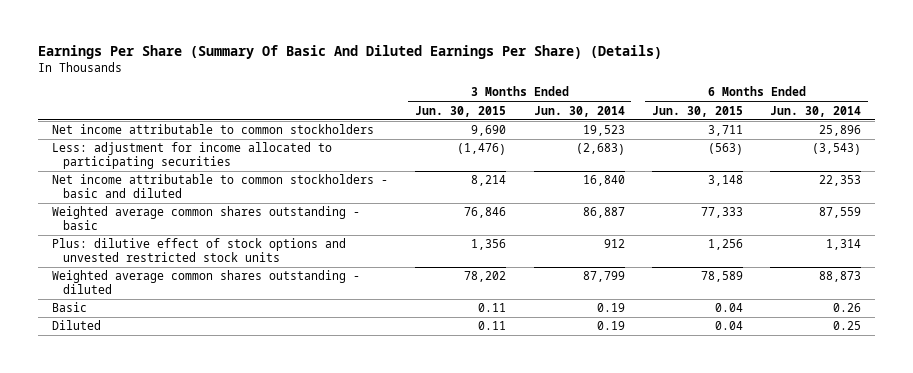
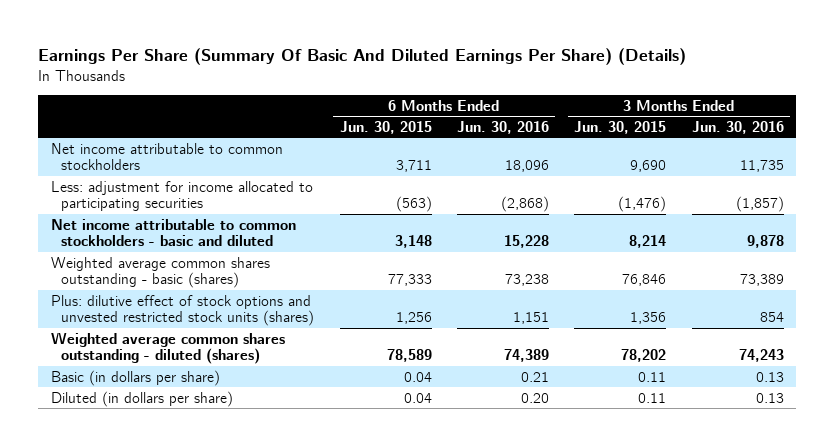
- | 3 Months Ended Jun. 30, 2015 | 3 Months Ended Jun. 30, 2014 | 6 Months Ended Jun. 30, 2015 | 6 Months Ended Jun. 30, 2014
+ | 6 Months Ended Jun. 30, 2015 | 6 Months Ended Jun. 30, 2016 | 3 Months Ended Jun. 30, 2015 | 3 Months Ended Jun. 30, 2016
- Weighted average common shares outstanding - basic | 76,846 | 86,887 | 77,333 | 87,559
- Plus: dilutive effect of stock options and unvested restricted stock units | 1,356 | 912 | 1,256 | 1,314
- Weighted average common shares outstanding - diluted | 78,202 | 87,799 | 78,589 | 88,873
- Basic | 0.11 | 0.19 | 0.04 | 0.26
- Diluted | 0.11 | 0.19 | 0.04 | 0.25
+ Weighted average common shares outstanding - basic (shares) | 77,333 | 73,238 | 76,846 | 73,389
+ Plus: dilutive effect of stock options and unvested restricted stock units (shares) | 1,256 | 1,151 | 1,356 | 854
+ Weighted average common shares outstanding - diluted (shares) | 78,589 | 74,389 | 78,202 | 74,243
+ Basic (in dollars per share) | 0.04 | 0.21 | 0.11 | 0.13
+ Diluted (in dollars per share) | 0.04 | 0.20 | 0.11 | 0.13

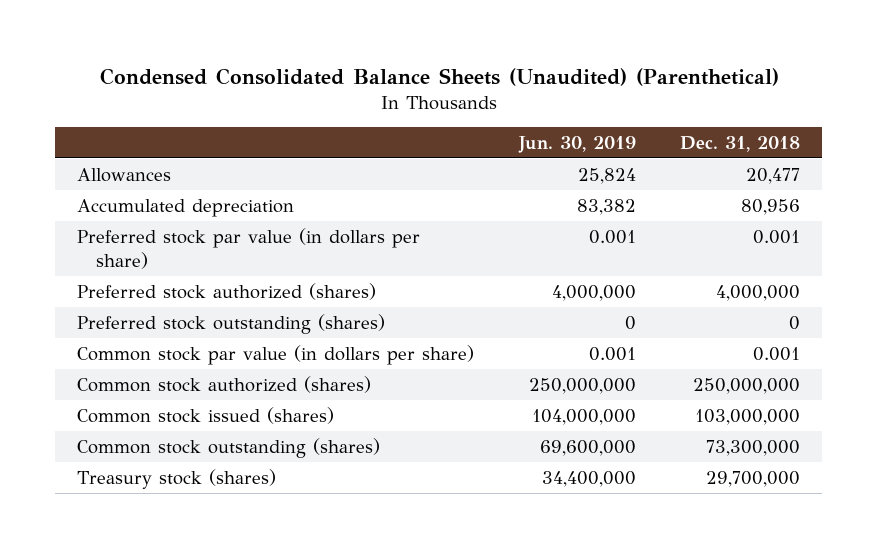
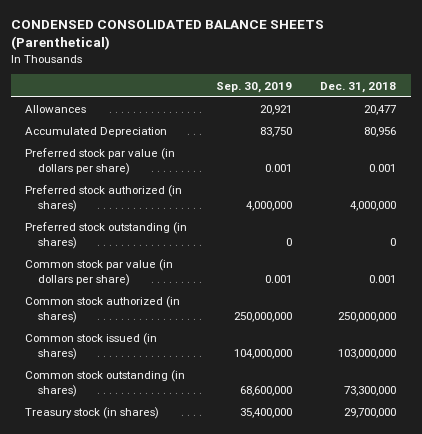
- Condensed Consolidated Balance Sheets (Unaudited) (Parenthetical)
+ CONDENSED CONSOLIDATED BALANCE SHEETS (Parenthetical)
- | Jun. 30, 2019 | Dec. 31, 2018
+ | Sep. 30, 2019 | Dec. 31, 2018
- Accumulated depreciation | 83,382 | 80,956
+ Accumulated Depreciation | 83,750 | 80,956
- Preferred stock authorized (shares) | 4,000,000 | 4,000,000
- Preferred stock outstanding (shares) | 0 | 0
+ Preferred stock authorized (in shares) | 4,000,000 | 4,000,000
+ Preferred stock outstanding (in shares) | 0 | 0
- Common stock authorized (shares) | 250,000,000 | 250,000,000
- Common stock issued (shares) | 104,000,000 | 103,000,000
- Common stock outstanding (shares) | 69,600,000 | 73,300,000
- Treasury stock (shares) | 34,400,000 | 29,700,000
+ Common stock authorized (in shares) | 250,000,000 | 250,000,000
+ Common stock issued (in shares) | 104,000,000 | 103,000,000
+ Common stock outstanding (in shares) | 68,600,000 | 73,300,000
+ Treasury stock (in shares) | 35,400,000 | 29,700,000

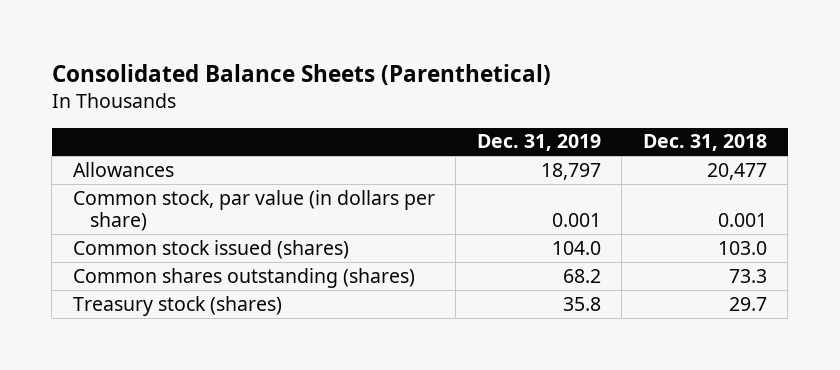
- CONDENSED CONSOLIDATED BALANCE SHEETS (Parenthetical)
+ Consolidated Balance Sheets (Parenthetical)
- | Sep. 30, 2019 | Dec. 31, 2018
+ | Dec. 31, 2019 | Dec. 31, 2018
- Accumulated Depreciation | 83,750 | 80,956
- Preferred stock par value (in dollars per share) | 0.001 | 0.001
- Preferred stock authorized (in shares) | 4,000,000 | 4,000,000
- Preferred stock outstanding (in shares) | 0 | 0
- Common stock par value (in dollars per share) | 0.001 | 0.001
- Common stock authorized (in shares) | 250,000,000 | 250,000,000
- Common stock issued (in shares) | 104,000,000 | 103,000,000
- Common stock outstanding (in shares) | 68,600,000 | 73,300,000
- Treasury stock (in shares) | 35,400,000 | 29,700,000
+ Common stock, par value (in dollars per share) | 0.001 | 0.001
+ Common stock issued (shares) | 104.0 | 103.0
+ Common shares outstanding (shares) | 68.2 | 73.3
+ Treasury stock (shares) | 35.8 | 29.7

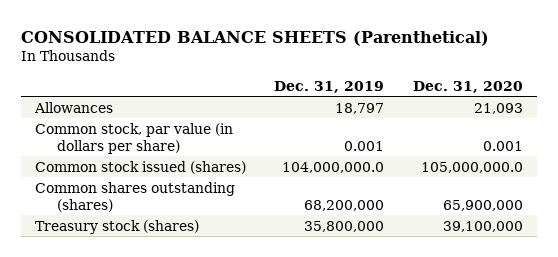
- Consolidated Balance Sheets (Parenthetical)
+ CONSOLIDATED BALANCE SHEETS (Parenthetical)
- | Dec. 31, 2019 | Dec. 31, 2018
+ | Dec. 31, 2019 | Dec. 31, 2020
- Common stock issued (shares) | 104.0 | 103.0
- Common shares outstanding (shares) | 68.2 | 73.3
- Treasury stock (shares) | 35.8 | 29.7
+ Common stock issued (shares) | 104,000,000.0 | 105,000,000.0
+ Common shares outstanding (shares) | 68,200,000 | 65,900,000
+ Treasury stock (shares) | 35,800,000 | 39,100,000

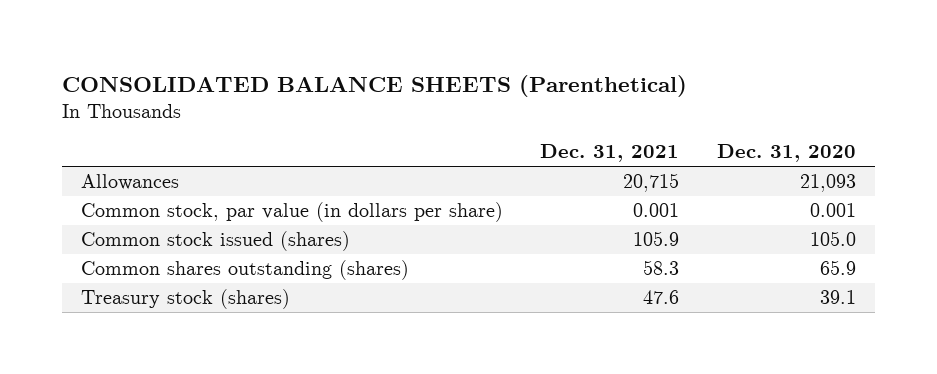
- | Dec. 31, 2019 | Dec. 31, 2020
+ | Dec. 31, 2021 | Dec. 31, 2020
- Common stock issued (shares) | 104,000,000.0 | 105,000,000.0
- Common shares outstanding (shares) | 68,200,000 | 65,900,000
- Treasury stock (shares) | 35,800,000 | 39,100,000
+ Common stock issued (shares) | 105.9 | 105.0
+ Common shares outstanding (shares) | 58.3 | 65.9
+ Treasury stock (shares) | 47.6 | 39.1

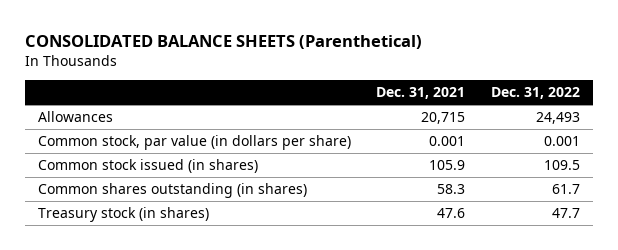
- | Dec. 31, 2021 | Dec. 31, 2020
+ | Dec. 31, 2021 | Dec. 31, 2022
- Common stock issued (shares) | 105.9 | 105.0
- Common shares outstanding (shares) | 58.3 | 65.9
- Treasury stock (shares) | 47.6 | 39.1
+ Common stock issued (in shares) | 105.9 | 109.5
+ Common shares outstanding (in shares) | 58.3 | 61.7
+ Treasury stock (in shares) | 47.6 | 47.7

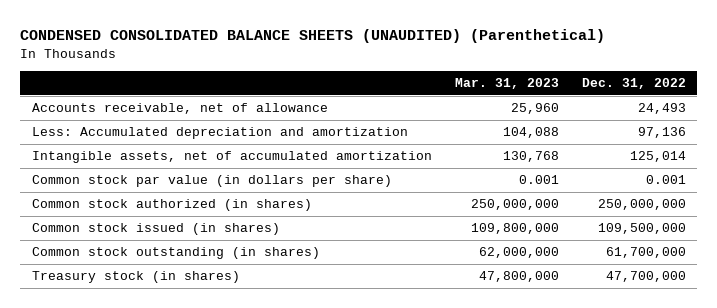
- CONSOLIDATED BALANCE SHEETS (Parenthetical)
+ CONDENSED CONSOLIDATED BALANCE SHEETS (UNAUDITED) (Parenthetical)
- | Dec. 31, 2021 | Dec. 31, 2022
+ | Mar. 31, 2023 | Dec. 31, 2022
- Allowances | 20,715 | 24,493
- Common stock, par value (in dollars per share) | 0.001 | 0.001
- Common stock issued (in shares) | 105.9 | 109.5
- Common shares outstanding (in shares) | 58.3 | 61.7
- Treasury stock (in shares) | 47.6 | 47.7
+ Accounts receivable, net of allowance | 25,960 | 24,493
+ Less: Accumulated depreciation and amortization | 104,088 | 97,136
+ Intangible assets, net of accumulated amortization | 130,768 | 125,014
+ Common stock par value (in dollars per share) | 0.001 | 0.001
+ Common stock authorized (in shares) | 250,000,000 | 250,000,000
+ Common stock issued (in shares) | 109,800,000 | 109,500,000
+ Common stock outstanding (in shares) | 62,000,000 | 61,700,000
+ Treasury stock (in shares) | 47,800,000 | 47,700,000

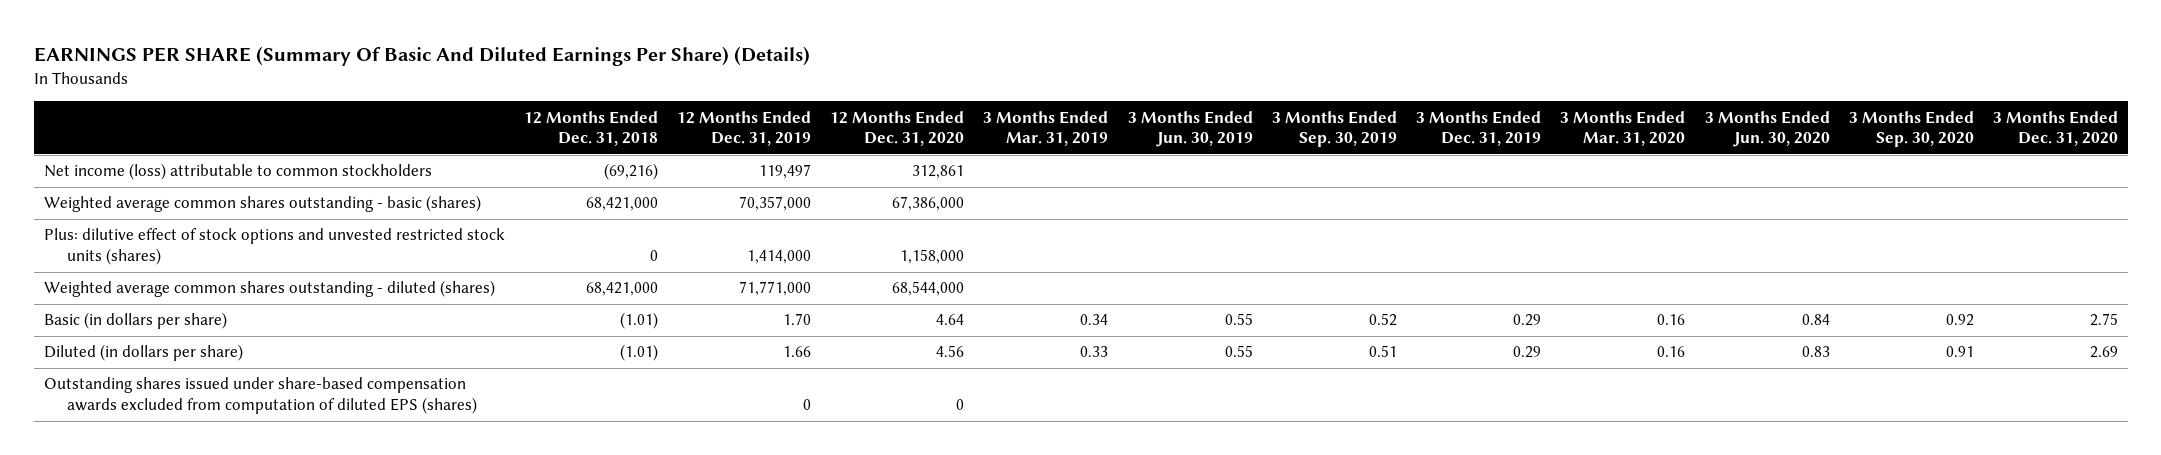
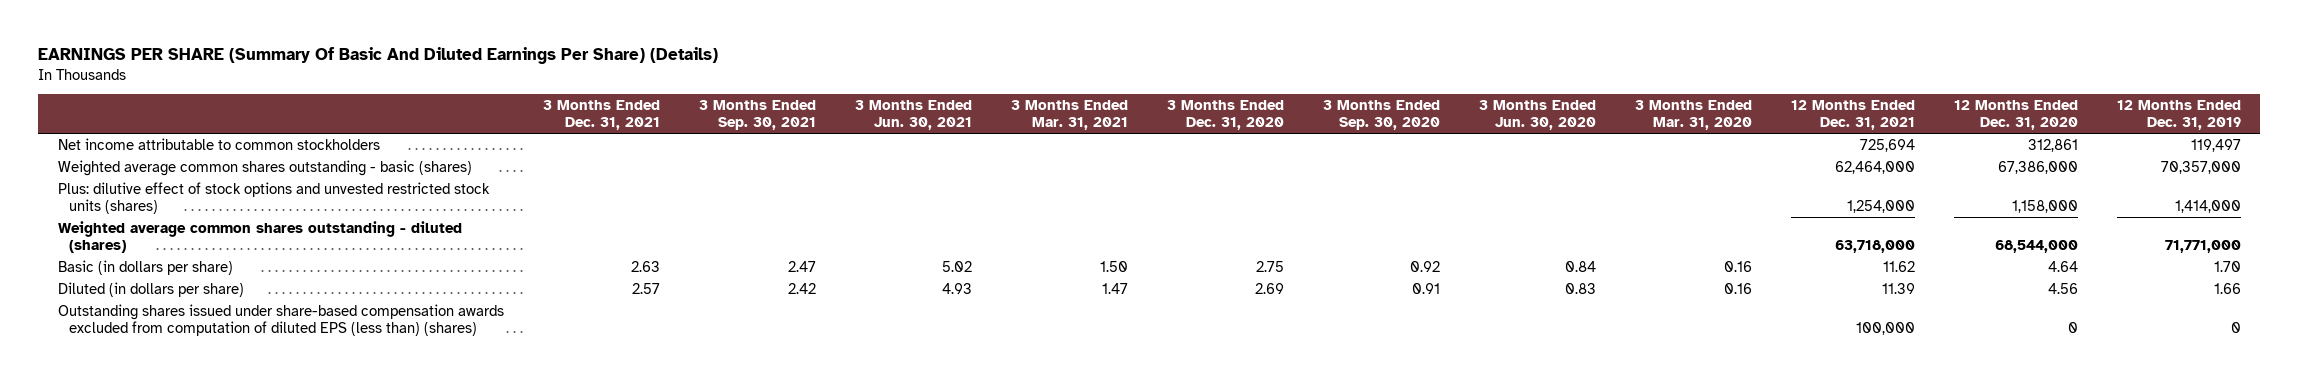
- | 12 Months Ended Dec. 31, 2018 | 12 Months Ended Dec. 31, 2019 | 12 Months Ended Dec. 31, 2020 | 3 Months Ended Mar. 31, 2019 | 3 Months Ended Jun. 30, 2019 | 3 Months Ended Sep. 30, 2019 | 3 Months Ended Dec. 31, 2019 | 3 Months Ended Mar. 31, 2020 | 3 Months Ended Jun. 30, 2020 | 3 Months Ended Sep. 30, 2020 | 3 Months Ended Dec. 31, 2020
+ | 3 Months Ended Dec. 31, 2021 | 3 Months Ended Sep. 30, 2021 | 3 Months Ended Jun. 30, 2021 | 3 Months Ended Mar. 31, 2021 | 3 Months Ended Dec. 31, 2020 | 3 Months Ended Sep. 30, 2020 | 3 Months Ended Jun. 30, 2020 | 3 Months Ended Mar. 31, 2020 | 12 Months Ended Dec. 31, 2021 | 12 Months Ended Dec. 31, 2020 | 12 Months Ended Dec. 31, 2019
- Net income (loss) attributable to common stockholders | (69,216) | 119,497 | 312,861 | | | | | | | |
+ Net income attributable to common stockholders | | | | | | | | | 725,694 | 312,861 | 119,497
- Outstanding shares issued under share-based compensation awards excluded from computation of diluted EPS (shares) | | 0 | 0 | | | | | | | |
+ Outstanding shares issued under share-based compensation awards excluded from computation of diluted EPS (less than) (shares) | | | | | | | | | 100,000 | 0 | 0

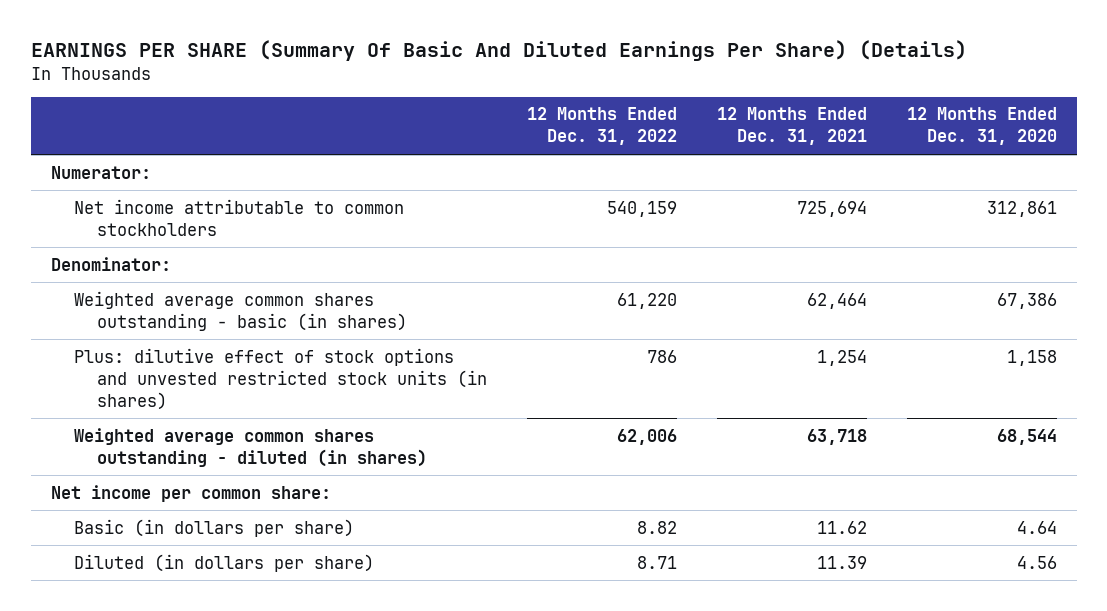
- | 3 Months Ended Dec. 31, 2021 | 3 Months Ended Sep. 30, 2021 | 3 Months Ended Jun. 30, 2021 | 3 Months Ended Mar. 31, 2021 | 3 Months Ended Dec. 31, 2020 | 3 Months Ended Sep. 30, 2020 | 3 Months Ended Jun. 30, 2020 | 3 Months Ended Mar. 31, 2020 | 12 Months Ended Dec. 31, 2021 | 12 Months Ended Dec. 31, 2020 | 12 Months Ended Dec. 31, 2019
+ | 12 Months Ended Dec. 31, 2022 | 12 Months Ended Dec. 31, 2021 | 12 Months Ended Dec. 31, 2020
+ Numerator:
- Weighted average common shares outstanding - basic (shares) | | | | | | | | | 62,464,000 | 67,386,000 | 70,357,000
- Plus: dilutive effect of stock options and unvested restricted stock units (shares) | | | | | | | | | 1,254,000 | 1,158,000 | 1,414,000
- Weighted average common shares outstanding - diluted (shares) | | | | | | | | | 63,718,000 | 68,544,000 | 71,771,000
+ Denominator:
+ Weighted average common shares outstanding - basic (in shares) | 61,220 | 62,464 | 67,386
+ Plus: dilutive effect of stock options and unvested restricted stock units (in shares) | 786 | 1,254 | 1,158
+ Weighted average common shares outstanding - diluted (in shares) | 62,006 | 63,718 | 68,544
+ Net income per common share:
- Outstanding shares issued under share-based compensation awards excluded from computation of diluted EPS (less than) (shares) | | | | | | | | | 100,000 | 0 | 0

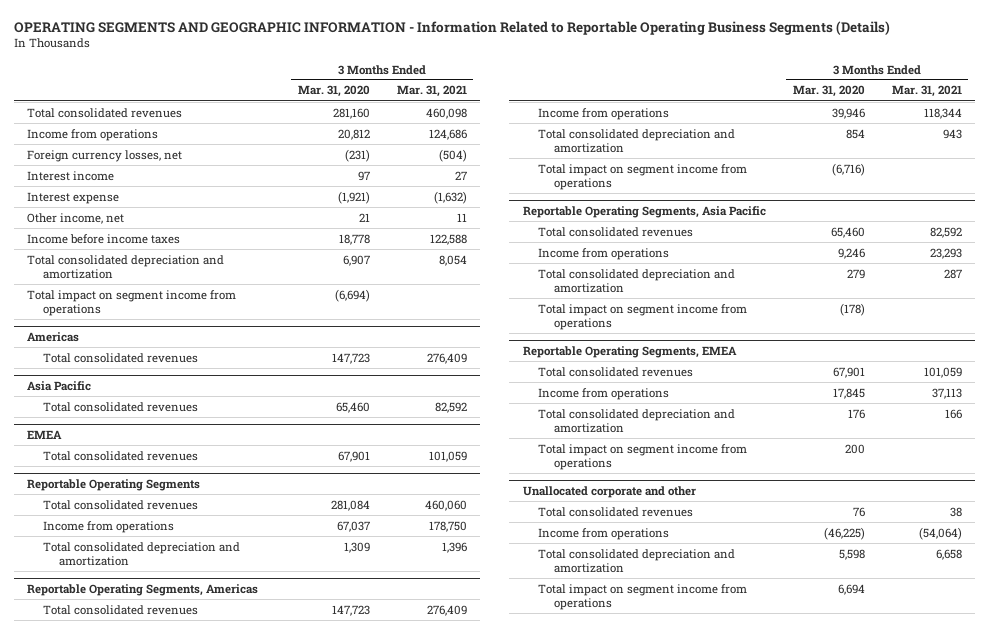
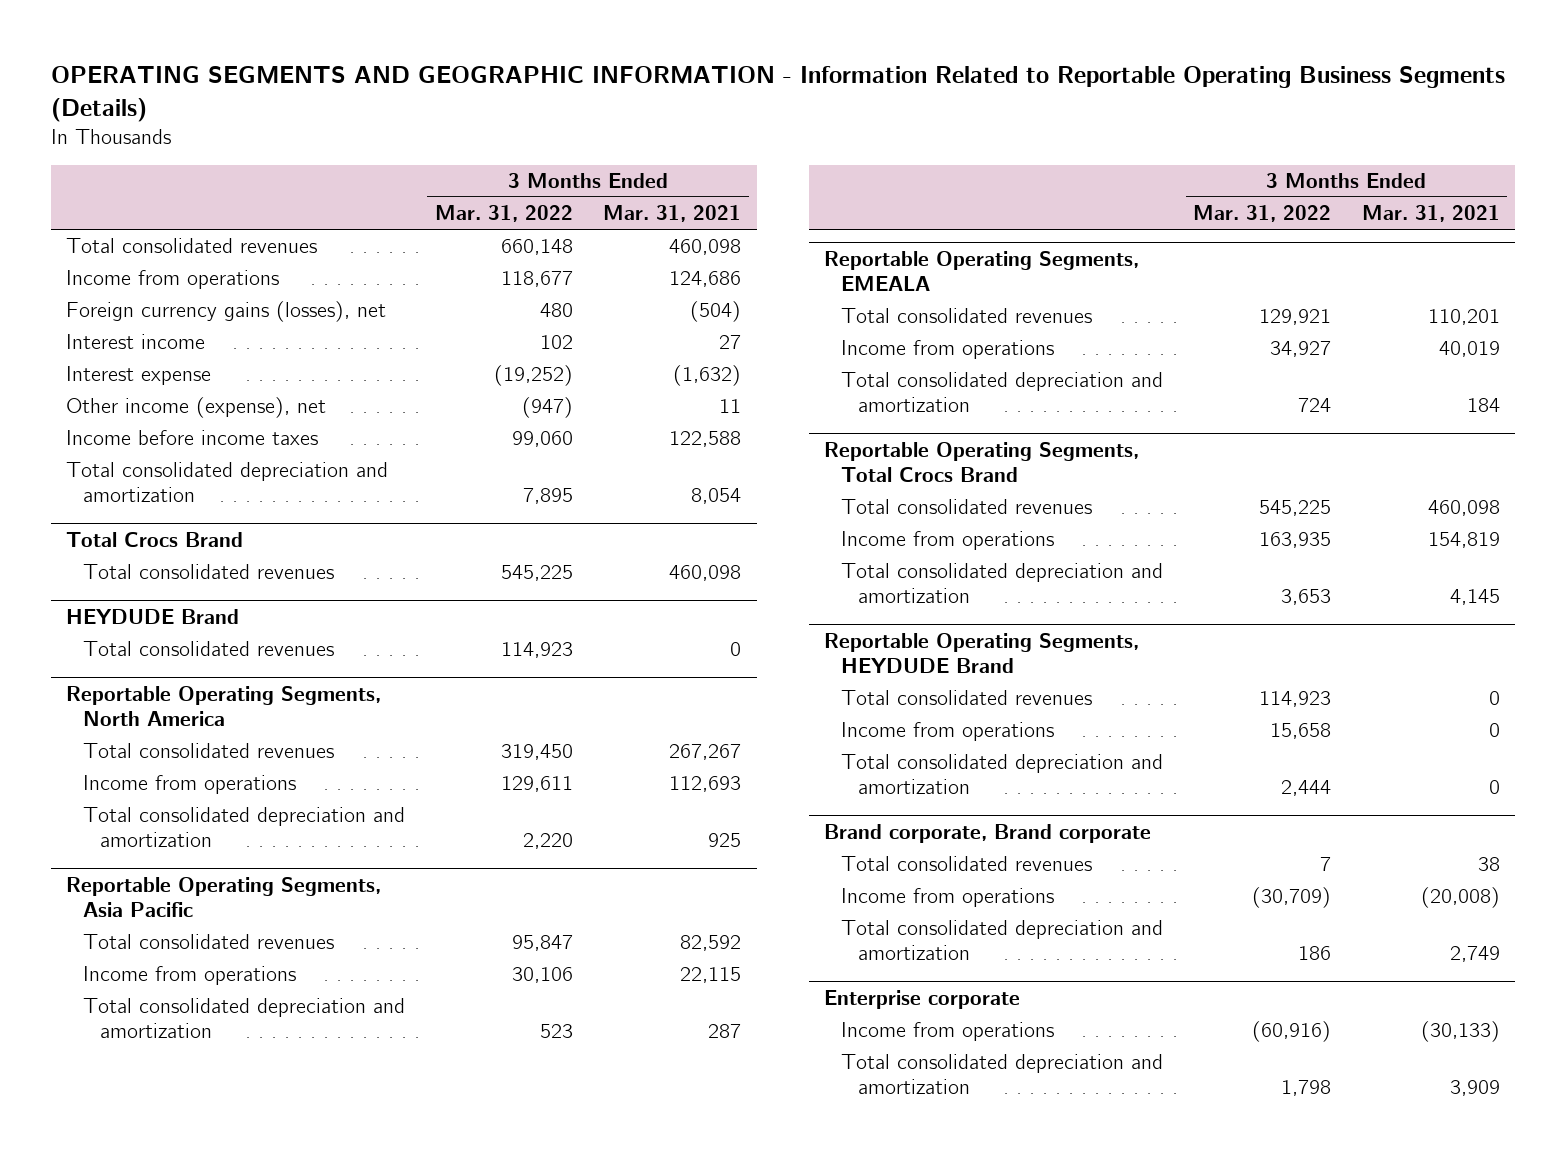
- | 3 Months Ended Mar. 31, 2020 | 3 Months Ended Mar. 31, 2021
+ | 3 Months Ended Mar. 31, 2022 | 3 Months Ended Mar. 31, 2021
- Foreign currency losses, net | (231) | (504)
+ Foreign currency gains (losses), net | 480 | (504)
- Other income, net | 21 | 11
+ Other income (expense), net | (947) | 11
- Total impact on segment income from operations | (6,694) |
- Americas
- Total consolidated revenues | 147,723 | 276,409
- Asia Pacific
- Total consolidated revenues | 65,460 | 82,592
- EMEA
- Total consolidated revenues | 67,901 | 101,059
- Reportable Operating Segments
- Total consolidated revenues | 281,084 | 460,060
- Income from operations | 67,037 | 178,750
- Total consolidated depreciation and amortization | 1,309 | 1,396
- Reportable Operating Segments, Americas
- Total consolidated revenues | 147,723 | 276,409
- Income from operations | 39,946 | 118,344
- Total consolidated depreciation and amortization | 854 | 943
- Total impact on segment income from operations | (6,716) |
+ Total Crocs Brand
+ Total consolidated revenues | 545,225 | 460,098
+ HEYDUDE Brand
+ Total consolidated revenues | 114,923 | 0
+ Reportable Operating Segments, North America
+ Total consolidated revenues | 319,450 | 267,267
+ Income from operations | 129,611 | 112,693
+ Total consolidated depreciation and amortization | 2,220 | 925
@ Reportable Operating Segments, Asia Pacific
- Income from operations | 9,246 | 23,293
+ Income from operations | 30,106 | 22,115
- Total impact on segment income from operations | (178) |
- Reportable Operating Segments, EMEA
- Total consolidated revenues | 67,901 | 101,059
- Income from operations | 17,845 | 37,113
- Total consolidated depreciation and amortization | 176 | 166
- Total impact on segment income from operations | 200 |
- Unallocated corporate and other
+ Reportable Operating Segments, EMEALA
+ Total consolidated revenues | 129,921 | 110,201
+ Income from operations | 34,927 | 40,019
+ Total consolidated depreciation and amortization | 724 | 184
+ Reportable Operating Segments, Total Crocs Brand
+ Total consolidated revenues | 545,225 | 460,098
+ Income from operations | 163,935 | 154,819
+ Total consolidated depreciation and amortization | 3,653 | 4,145
+ Reportable Operating Segments, HEYDUDE Brand
+ Total consolidated revenues | 114,923 | 0
+ Income from operations | 15,658 | 0
+ Total consolidated depreciation and amortization | 2,444 | 0
+ Brand corporate, Brand corporate
- Income from operations | (46,225) | (54,064)
- Total consolidated depreciation and amortization | 5,598 | 6,658
- Total impact on segment income from operations | 6,694 |
+ Income from operations | (30,709) | (20,008)
+ Total consolidated depreciation and amortization | 186 | 2,749
+ Enterprise corporate
+ Income from operations | (60,916) | (30,133)
+ Total consolidated depreciation and amortization | 1,798 | 3,909

